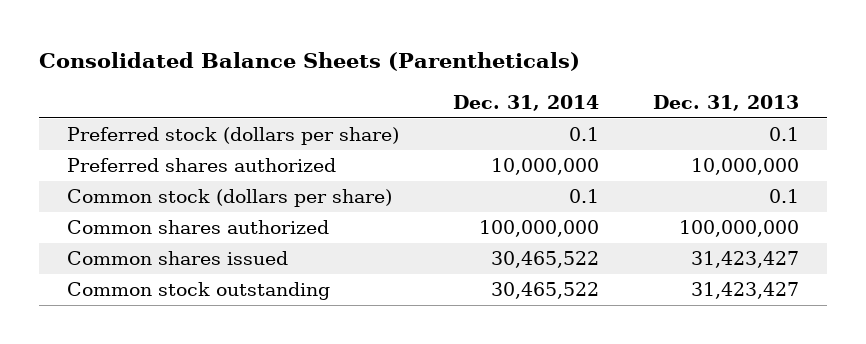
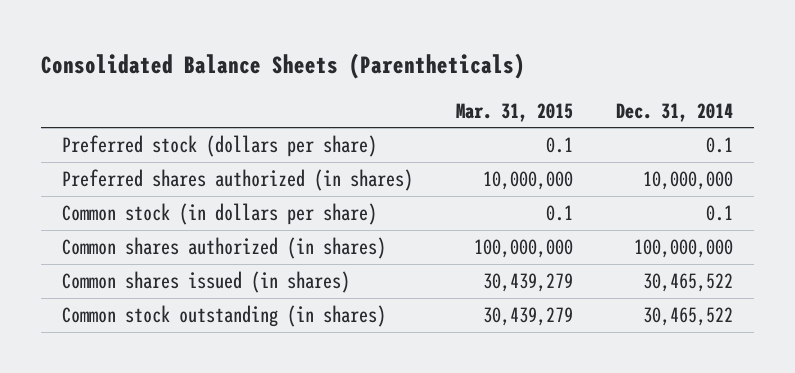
- | Dec. 31, 2014 | Dec. 31, 2013
+ | Mar. 31, 2015 | Dec. 31, 2014
- Preferred shares authorized | 10,000,000 | 10,000,000
- Common stock (dollars per share) | 0.1 | 0.1
- Common shares authorized | 100,000,000 | 100,000,000
- Common shares issued | 30,465,522 | 31,423,427
- Common stock outstanding | 30,465,522 | 31,423,427
+ Preferred shares authorized (in shares) | 10,000,000 | 10,000,000
+ Common stock (in dollars per share) | 0.1 | 0.1
+ Common shares authorized (in shares) | 100,000,000 | 100,000,000
+ Common shares issued (in shares) | 30,439,279 | 30,465,522
+ Common stock outstanding (in shares) | 30,439,279 | 30,465,522

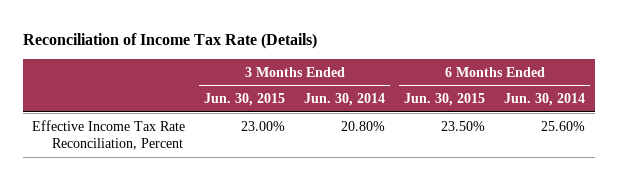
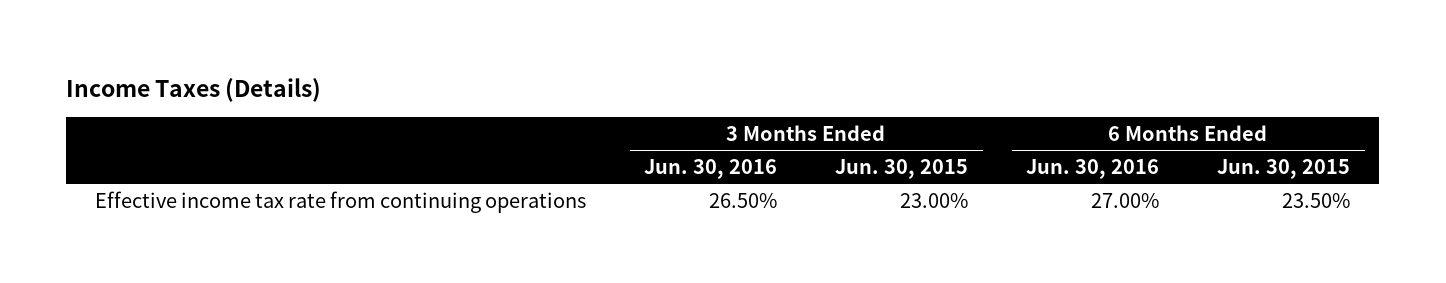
- Reconciliation of Income Tax Rate (Details)
+ Income Taxes (Details)
- | 3 Months Ended Jun. 30, 2015 | 3 Months Ended Jun. 30, 2014 | 6 Months Ended Jun. 30, 2015 | 6 Months Ended Jun. 30, 2014
+ | 3 Months Ended Jun. 30, 2016 | 3 Months Ended Jun. 30, 2015 | 6 Months Ended Jun. 30, 2016 | 6 Months Ended Jun. 30, 2015
- Effective Income Tax Rate Reconciliation, Percent | 23.00% | 20.80% | 23.50% | 25.60%
+ Effective income tax rate from continuing operations | 26.50% | 23.00% | 27.00% | 23.50%

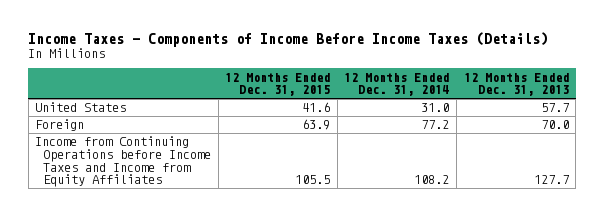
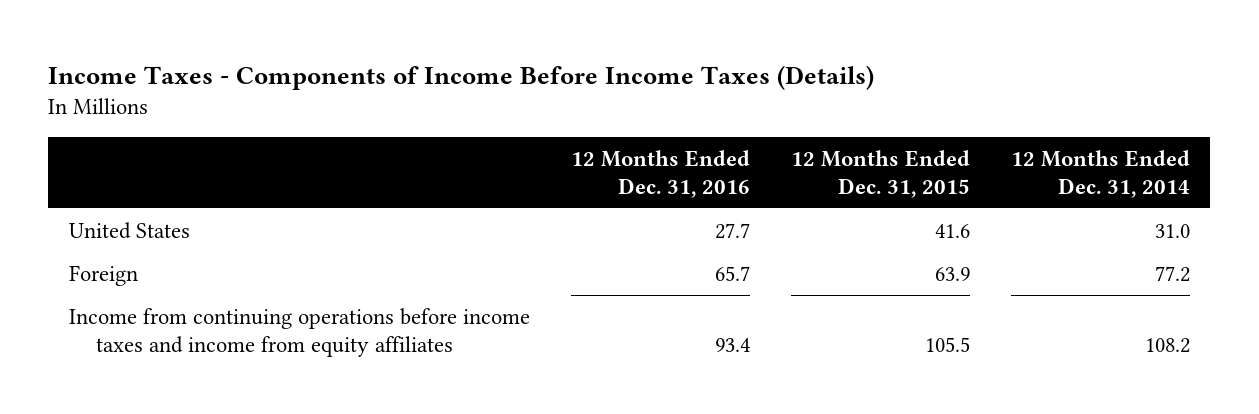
- | 12 Months Ended Dec. 31, 2015 | 12 Months Ended Dec. 31, 2014 | 12 Months Ended Dec. 31, 2013
+ | 12 Months Ended Dec. 31, 2016 | 12 Months Ended Dec. 31, 2015 | 12 Months Ended Dec. 31, 2014
- Income from Continuing Operations before Income Taxes and Income from Equity Affiliates | 105.5 | 108.2 | 127.7
+ Income from continuing operations before income taxes and income from equity affiliates | 93.4 | 105.5 | 108.2

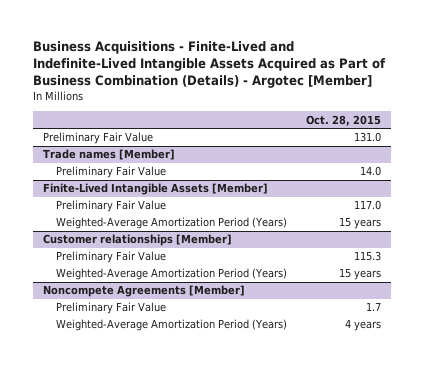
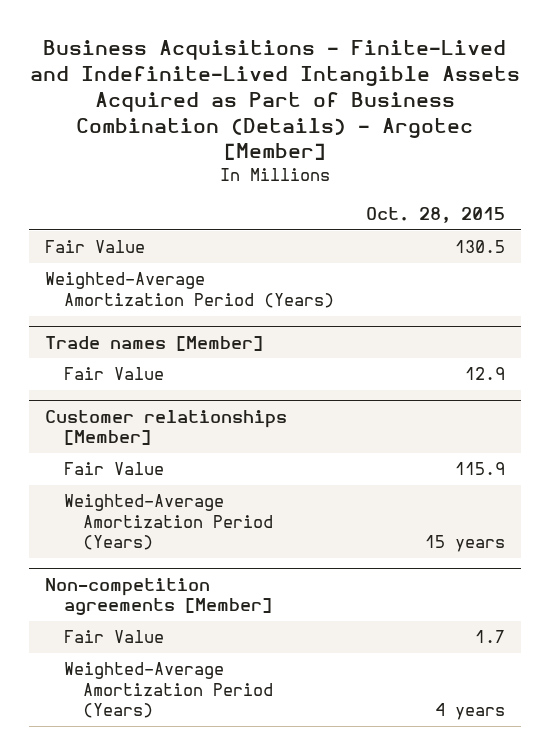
- Preliminary Fair Value | 131.0
+ Fair Value | 130.5
+ Weighted-Average Amortization Period (Years)
@ Trade names [Member]
- Preliminary Fair Value | 14.0
- Finite-Lived Intangible Assets [Member]
- Preliminary Fair Value | 117.0
- Weighted-Average Amortization Period (Years) | 15 years
@ Trade names [Member]
+ Fair Value | 12.9
@ Customer relationships [Member]
- Preliminary Fair Value | 115.3
+ Fair Value | 115.9
- Noncompete Agreements [Member]
- Preliminary Fair Value | 1.7
+ Non-competition agreements [Member]
+ Fair Value | 1.7

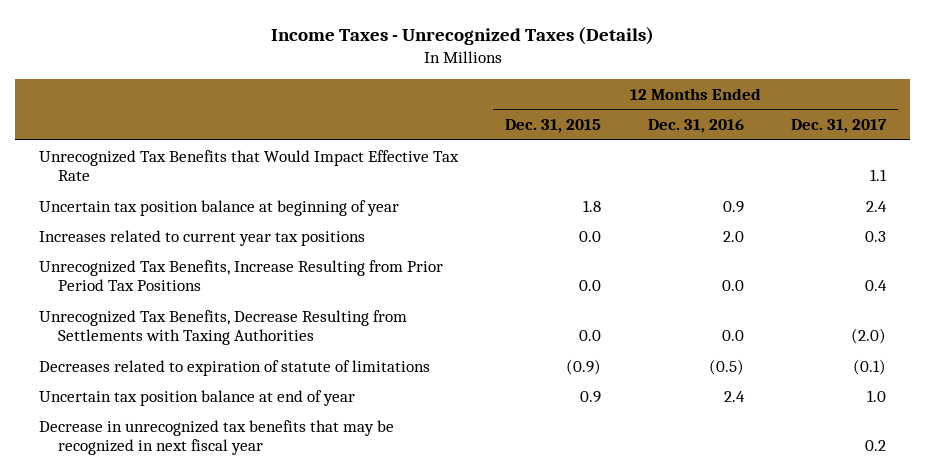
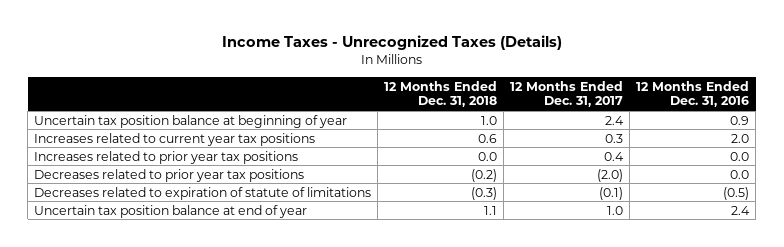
- | 12 Months Ended Dec. 31, 2015 | 12 Months Ended Dec. 31, 2016 | 12 Months Ended Dec. 31, 2017
+ | 12 Months Ended Dec. 31, 2018 | 12 Months Ended Dec. 31, 2017 | 12 Months Ended Dec. 31, 2016
- Unrecognized Tax Benefits that Would Impact Effective Tax Rate | | | 1.1
- Unrecognized Tax Benefits, Increase Resulting from Prior Period Tax Positions | 0.0 | 0.0 | 0.4
- Unrecognized Tax Benefits, Decrease Resulting from Settlements with Taxing Authorities | 0.0 | 0.0 | (2.0)
+ Increases related to prior year tax positions | 0.0 | 0.4 | 0.0
+ Decreases related to prior year tax positions | (0.2) | (2.0) | 0.0
- Decrease in unrecognized tax benefits that may be recognized in next fiscal year | | | 0.2

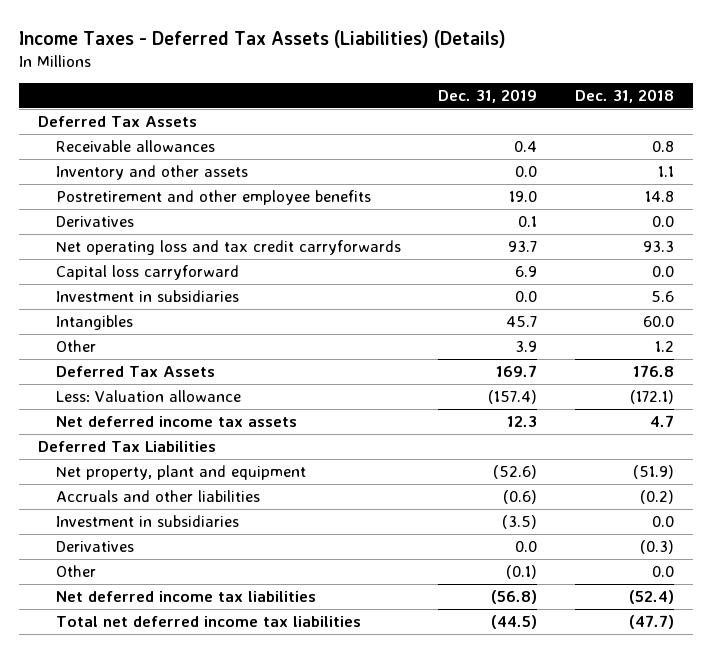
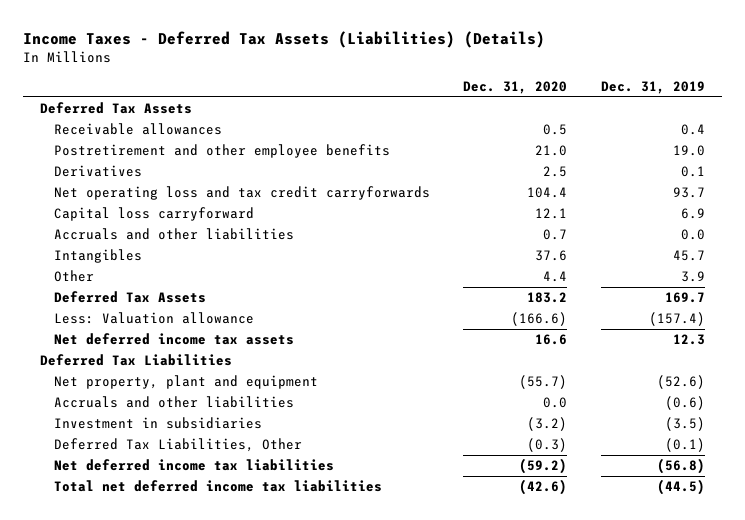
- | Dec. 31, 2019 | Dec. 31, 2018
+ | Dec. 31, 2020 | Dec. 31, 2019
- Inventory and other assets | 0.0 | 1.1
- Investment in subsidiaries | 0.0 | 5.6
+ Accruals and other liabilities | 0.7 | 0.0
- Derivatives | 0.0 | (0.3)
- Other | (0.1) | 0.0
+ Deferred Tax Liabilities, Other | (0.3) | (0.1)

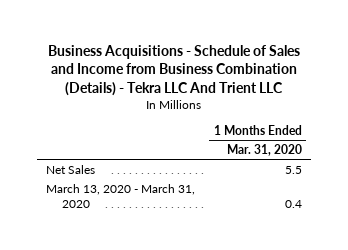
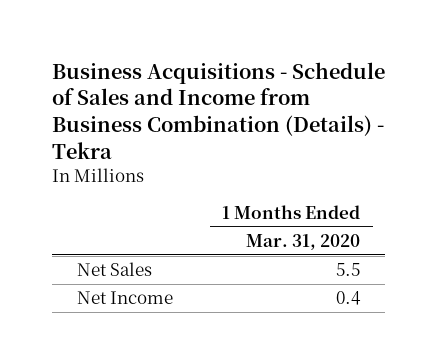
- Business Acquisitions - Schedule of Sales and Income from Business Combination (Details) - Tekra LLC And Trient LLC
+ Business Acquisitions - Schedule of Sales and Income from Business Combination (Details) - Tekra
- March 13, 2020 - March 31, 2020 | 0.4
+ Net Income | 0.4

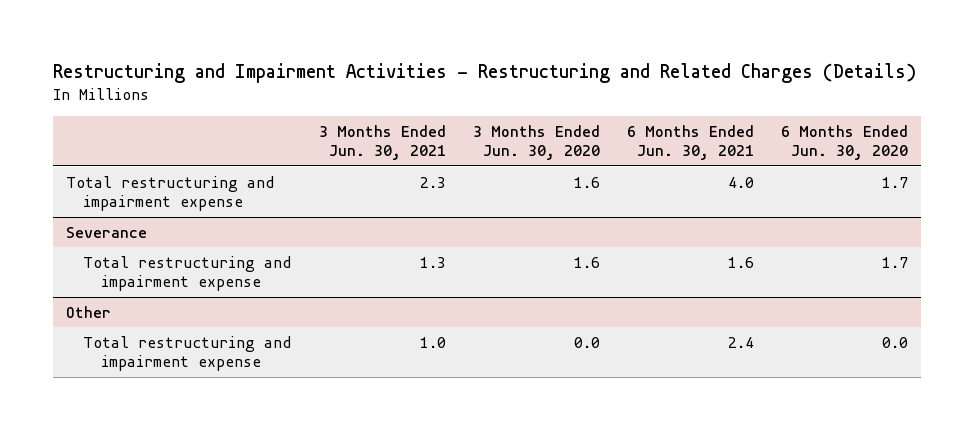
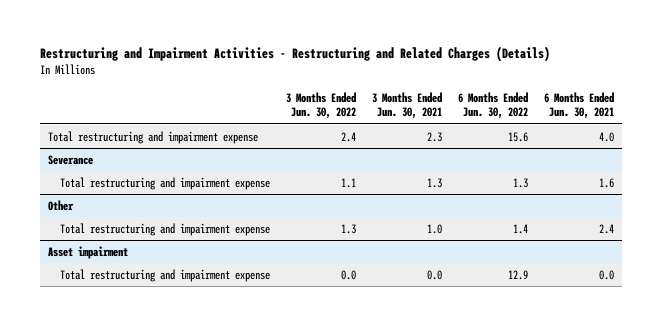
- | 3 Months Ended Jun. 30, 2021 | 3 Months Ended Jun. 30, 2020 | 6 Months Ended Jun. 30, 2021 | 6 Months Ended Jun. 30, 2020
+ | 3 Months Ended Jun. 30, 2022 | 3 Months Ended Jun. 30, 2021 | 6 Months Ended Jun. 30, 2022 | 6 Months Ended Jun. 30, 2021
+ Asset impairment
+ Total restructuring and impairment expense | 0.0 | 0.0 | 12.9 | 0.0

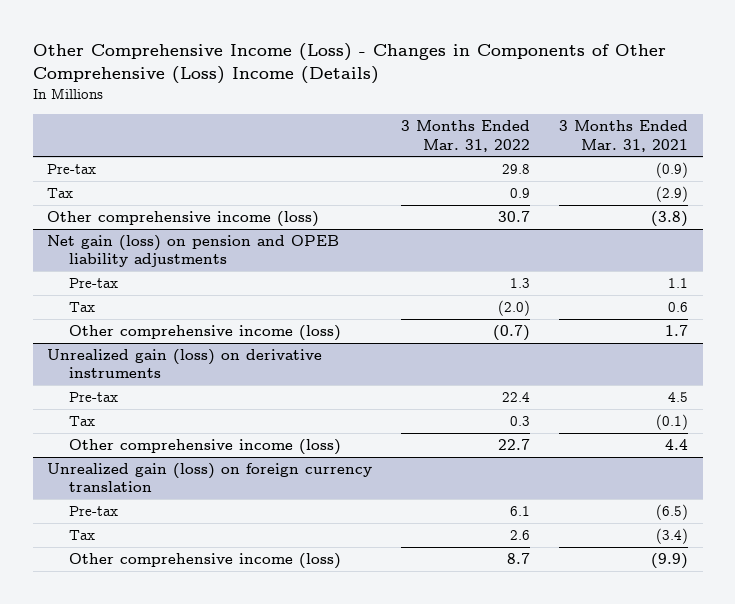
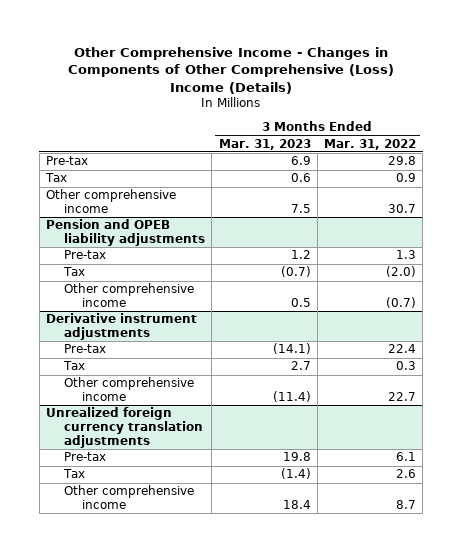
- Other Comprehensive Income (Loss) - Changes in Components of Other Comprehensive (Loss) Income (Details)
+ Other Comprehensive Income - Changes in Components of Other Comprehensive (Loss) Income (Details)
- | 3 Months Ended Mar. 31, 2022 | 3 Months Ended Mar. 31, 2021
+ | 3 Months Ended Mar. 31, 2023 | 3 Months Ended Mar. 31, 2022
- Other comprehensive income (loss) | 30.7 | (3.8)
- Net gain (loss) on pension and OPEB liability adjustments
+ Other comprehensive income | 7.5 | 30.7
+ Pension and OPEB liability adjustments
- Other comprehensive income (loss) | (0.7) | 1.7
- Unrealized gain (loss) on derivative instruments
+ Other comprehensive income | 0.5 | (0.7)
+ Derivative instrument adjustments
- Other comprehensive income (loss) | 22.7 | 4.4
- Unrealized gain (loss) on foreign currency translation
+ Other comprehensive income | (11.4) | 22.7
+ Unrealized foreign currency translation adjustments
- Other comprehensive income (loss) | 8.7 | (9.9)
+ Other comprehensive income | 18.4 | 8.7

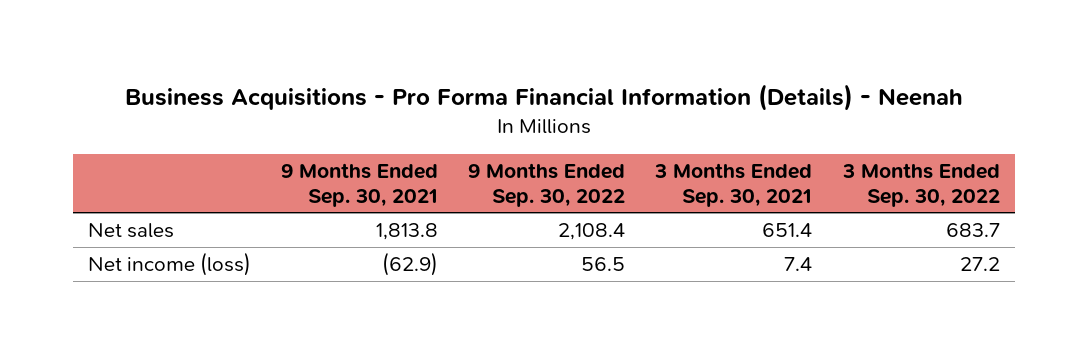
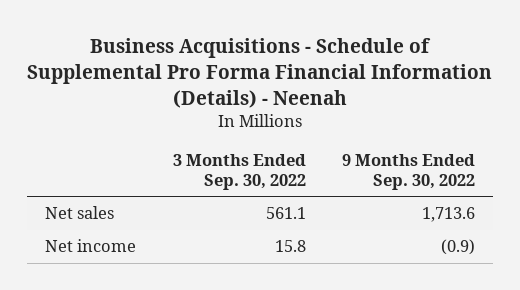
- Business Acquisitions - Pro Forma Financial Information (Details) - Neenah
+ Business Acquisitions - Schedule of Supplemental Pro Forma Financial Information (Details) - Neenah
- | 9 Months Ended Sep. 30, 2021 | 9 Months Ended Sep. 30, 2022 | 3 Months Ended Sep. 30, 2021 | 3 Months Ended Sep. 30, 2022
+ | 3 Months Ended Sep. 30, 2022 | 9 Months Ended Sep. 30, 2022
- Net sales | 1,813.8 | 2,108.4 | 651.4 | 683.7
- Net income (loss) | (62.9) | 56.5 | 7.4 | 27.2
+ Net sales | 561.1 | 1,713.6
+ Net income | 15.8 | (0.9)

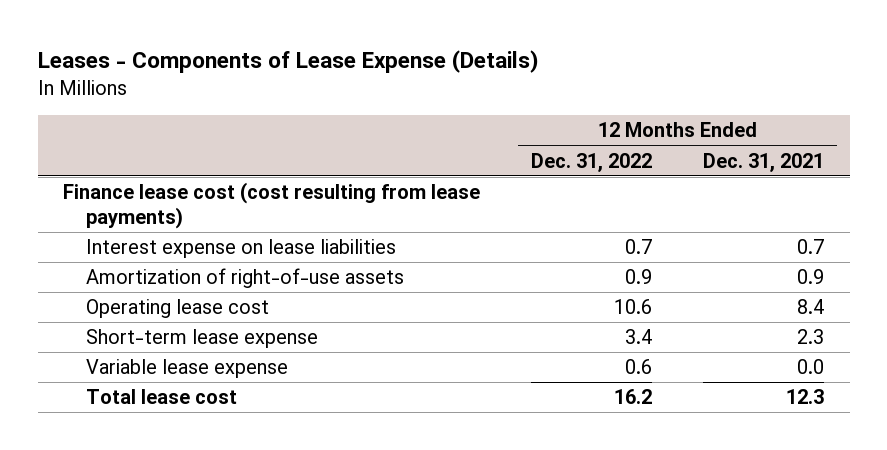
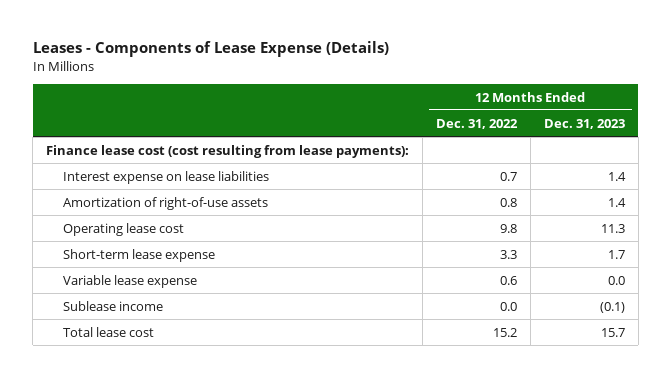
- | 12 Months Ended Dec. 31, 2022 | 12 Months Ended Dec. 31, 2021
+ | 12 Months Ended Dec. 31, 2022 | 12 Months Ended Dec. 31, 2023
- Finance lease cost (cost resulting from lease payments)
+ Finance lease cost (cost resulting from lease payments):
- Amortization of right-of-use assets | 0.9 | 0.9
- Operating lease cost | 10.6 | 8.4
- Short-term lease expense | 3.4 | 2.3
+ Amortization of right-of-use assets | 0.8 | 1.4
+ Operating lease cost | 9.8 | 11.3
+ Short-term lease expense | 3.3 | 1.7
- Total lease cost | 16.2 | 12.3
+ Sublease income | 0.0 | (0.1)
+ Total lease cost | 15.2 | 15.7

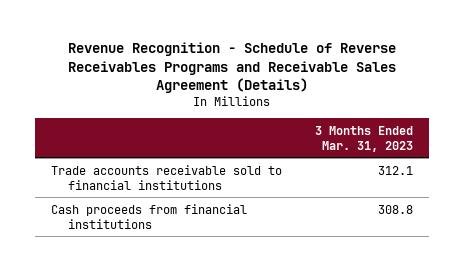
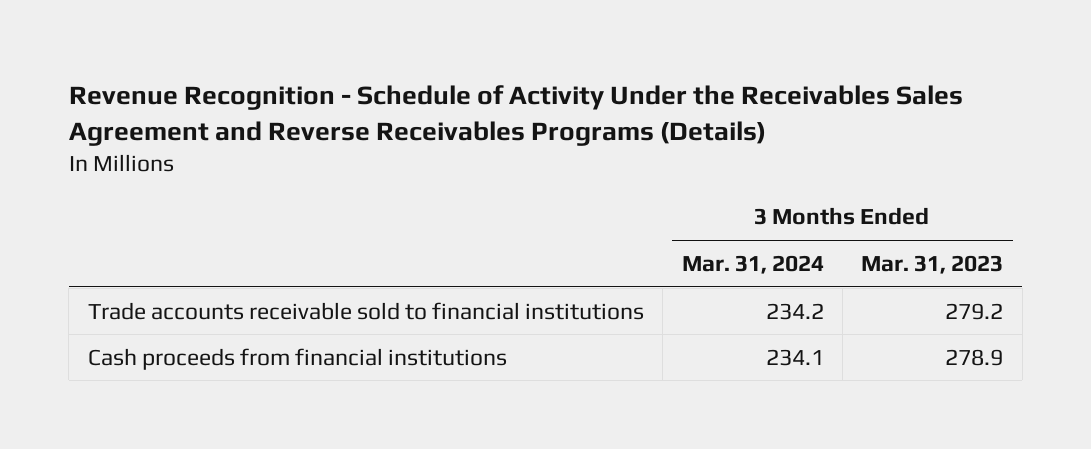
- Revenue Recognition - Schedule of Reverse Receivables Programs and Receivable Sales Agreement (Details)
+ Revenue Recognition - Schedule of Activity Under the Receivables Sales Agreement and Reverse Receivables Programs (Details)
- | 3 Months Ended Mar. 31, 2023
+ | 3 Months Ended Mar. 31, 2024 | 3 Months Ended Mar. 31, 2023
- Trade accounts receivable sold to financial institutions | 312.1
- Cash proceeds from financial institutions | 308.8
+ Trade accounts receivable sold to financial institutions | 234.2 | 279.2
+ Cash proceeds from financial institutions | 234.1 | 278.9

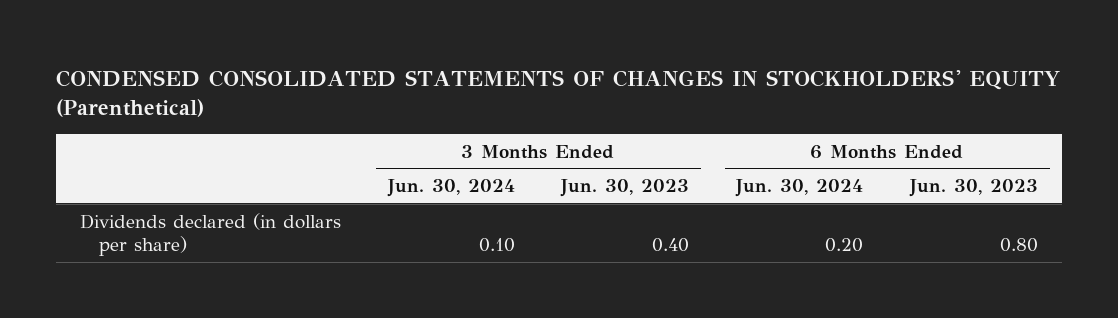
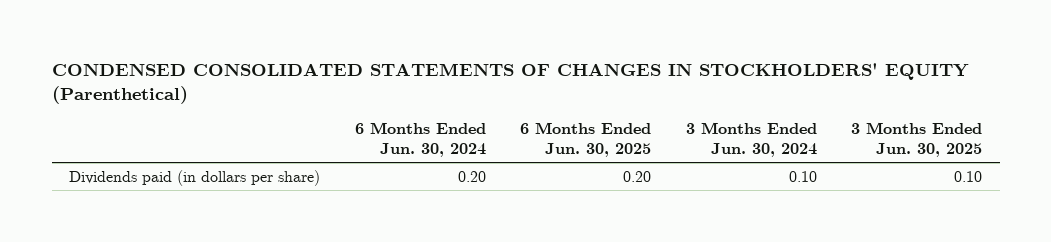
- | 3 Months Ended Jun. 30, 2024 | 3 Months Ended Jun. 30, 2023 | 6 Months Ended Jun. 30, 2024 | 6 Months Ended Jun. 30, 2023
+ | 6 Months Ended Jun. 30, 2024 | 6 Months Ended Jun. 30, 2025 | 3 Months Ended Jun. 30, 2024 | 3 Months Ended Jun. 30, 2025
- Dividends declared (in dollars per share) | 0.10 | 0.40 | 0.20 | 0.80
+ Dividends paid (in dollars per share) | 0.20 | 0.20 | 0.10 | 0.10

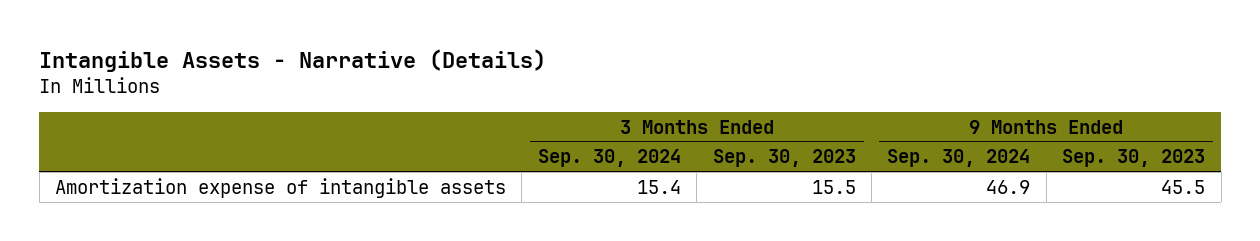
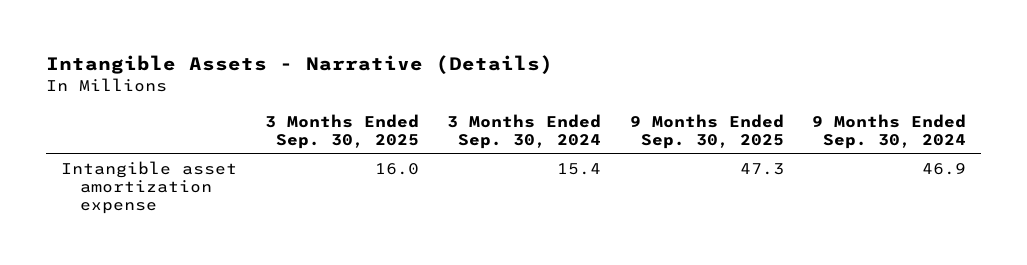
- | 3 Months Ended Sep. 30, 2024 | 3 Months Ended Sep. 30, 2023 | 9 Months Ended Sep. 30, 2024 | 9 Months Ended Sep. 30, 2023
+ | 3 Months Ended Sep. 30, 2025 | 3 Months Ended Sep. 30, 2024 | 9 Months Ended Sep. 30, 2025 | 9 Months Ended Sep. 30, 2024
- Amortization expense of intangible assets | 15.4 | 15.5 | 46.9 | 45.5
+ Intangible asset amortization expense | 16.0 | 15.4 | 47.3 | 46.9

